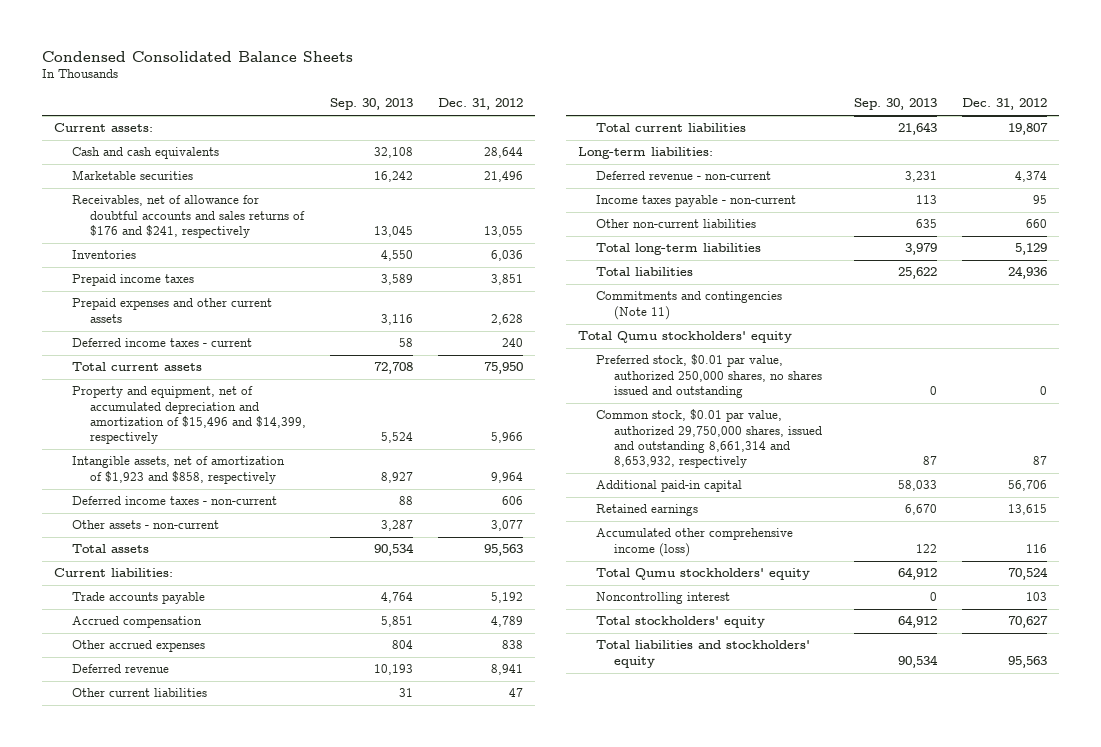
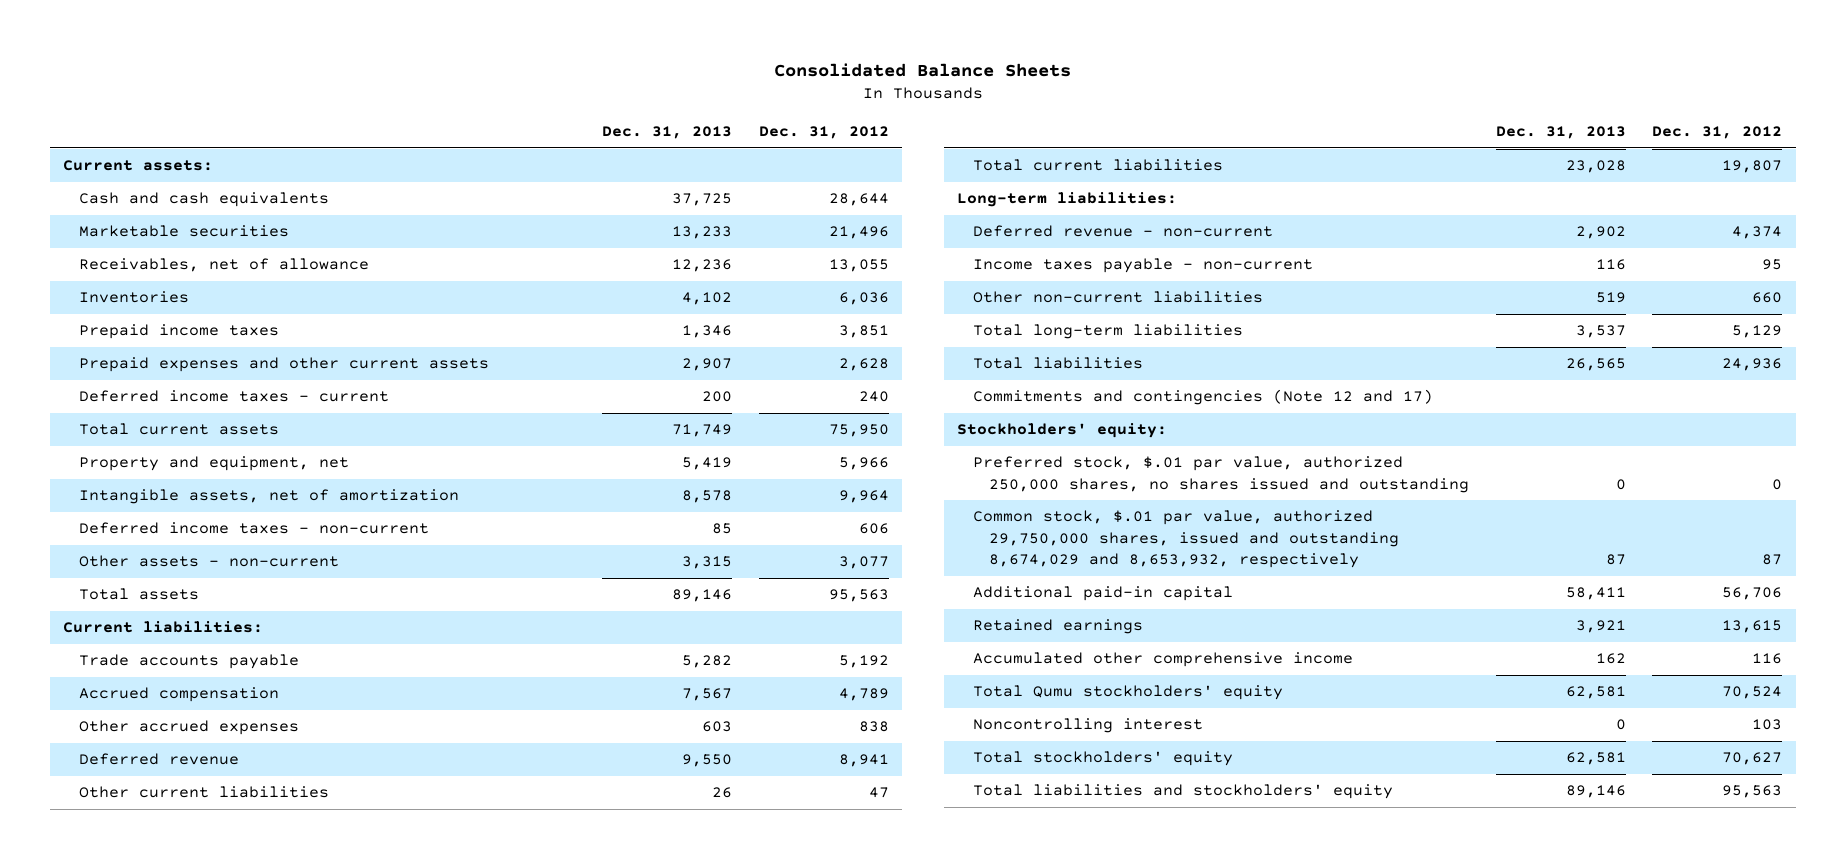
- Condensed Consolidated Balance Sheets
+ Consolidated Balance Sheets
- | Sep. 30, 2013 | Dec. 31, 2012
+ | Dec. 31, 2013 | Dec. 31, 2012
- Receivables, net of allowance for doubtful accounts and sales returns of $176 and $241, respectively | 13,045 | 13,055
+ Receivables, net of allowance | 12,236 | 13,055
- Property and equipment, net of accumulated depreciation and amortization of $15,496 and $14,399, respectively | 5,524 | 5,966
- Intangible assets, net of amortization of $1,923 and $858, respectively | 8,927 | 9,964
+ Property and equipment, net | 5,419 | 5,966
+ Intangible assets, net of amortization | 8,578 | 9,964
- Commitments and contingencies (Note 11)
- Total Qumu stockholders' equity
- Preferred stock, $0.01 par value, authorized 250,000 shares, no shares issued and outstanding | 0 | 0
- Common stock, $0.01 par value, authorized 29,750,000 shares, issued and outstanding 8,661,314 and 8,653,932, respectively | 87 | 87
+ Commitments and contingencies (Note 12 and 17)
+ Stockholders' equity:
+ Preferred stock, $.01 par value, authorized 250,000 shares, no shares issued and outstanding | 0 | 0
+ Common stock, $.01 par value, authorized 29,750,000 shares, issued and outstanding 8,674,029 and 8,653,932, respectively | 87 | 87
- Accumulated other comprehensive income (loss) | 122 | 116
+ Accumulated other comprehensive income | 162 | 116

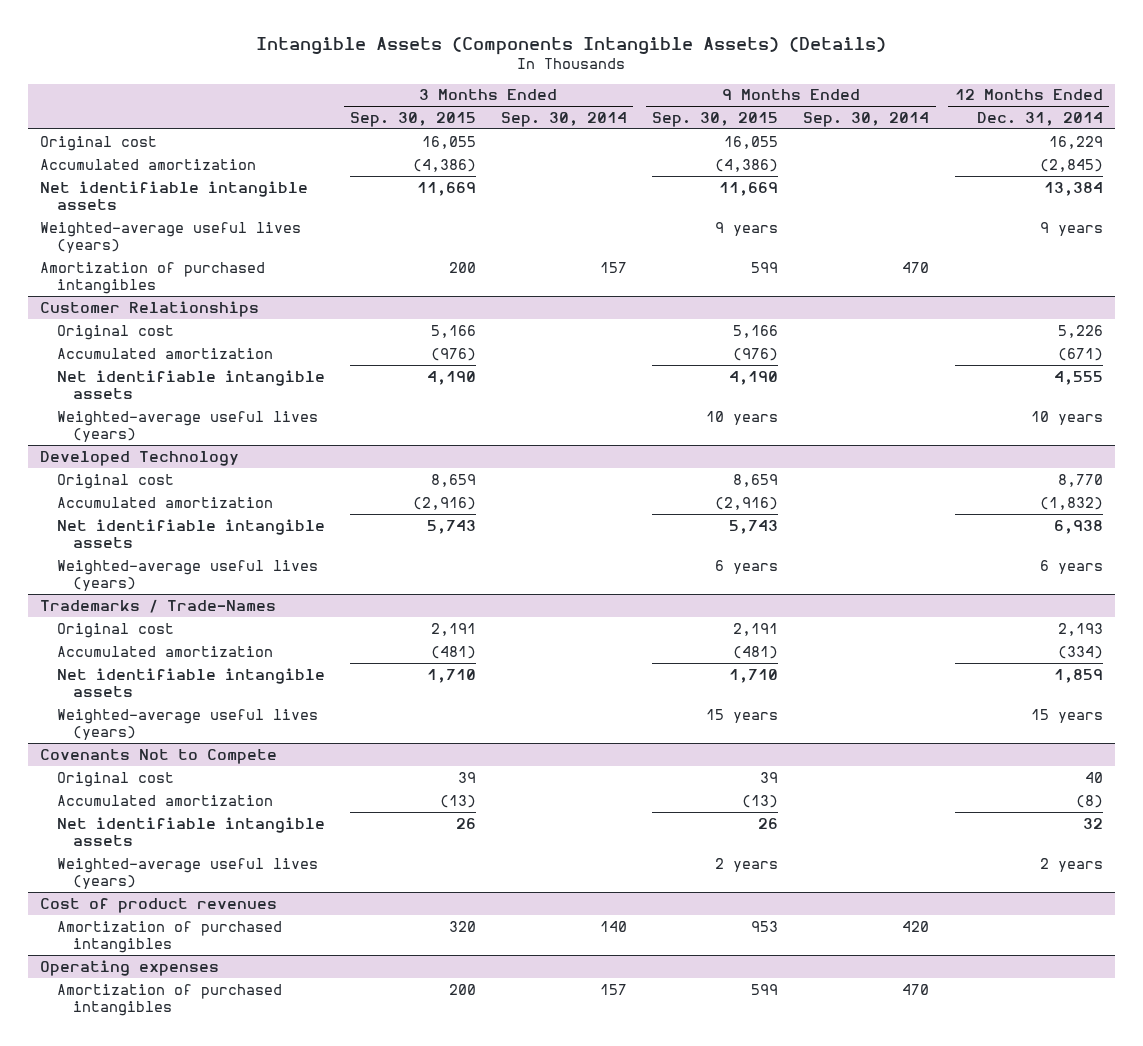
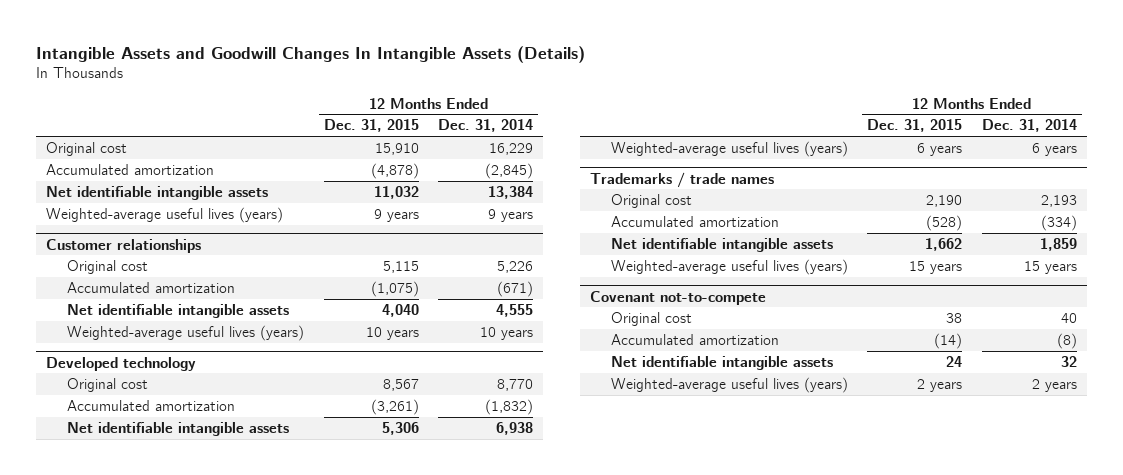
- Intangible Assets (Components Intangible Assets) (Details)
+ Intangible Assets and Goodwill Changes In Intangible Assets (Details)
- | 3 Months Ended Sep. 30, 2015 | 3 Months Ended Sep. 30, 2014 | 9 Months Ended Sep. 30, 2015 | 9 Months Ended Sep. 30, 2014 | 12 Months Ended Dec. 31, 2014
+ | 12 Months Ended Dec. 31, 2015 | 12 Months Ended Dec. 31, 2014
- Amortization of purchased intangibles | 200 | 157 | 599 | 470 |
- Customer Relationships
+ Customer relationships
- Developed Technology
+ Developed technology
- Trademarks / Trade-Names
+ Trademarks / trade names
- Covenants Not to Compete
+ Covenant not-to-compete
- Cost of product revenues
- Amortization of purchased intangibles | 320 | 140 | 953 | 420 |
- Operating expenses
- Amortization of purchased intangibles | 200 | 157 | 599 | 470 |

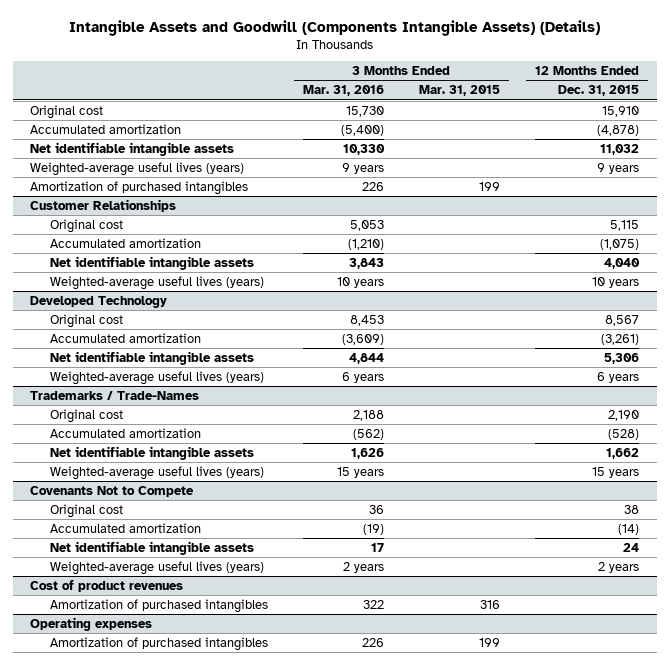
- Intangible Assets and Goodwill Changes In Intangible Assets (Details)
+ Intangible Assets and Goodwill (Components Intangible Assets) (Details)
- | 12 Months Ended Dec. 31, 2015 | 12 Months Ended Dec. 31, 2014
+ | 3 Months Ended Mar. 31, 2016 | 3 Months Ended Mar. 31, 2015 | 12 Months Ended Dec. 31, 2015
- Customer relationships
+ Amortization of purchased intangibles | 226 | 199 |
+ Customer Relationships
- Developed technology
+ Developed Technology
- Trademarks / trade names
+ Trademarks / Trade-Names
- Covenant not-to-compete
+ Covenants Not to Compete
+ Cost of product revenues
+ Amortization of purchased intangibles | 322 | 316 |
+ Operating expenses
+ Amortization of purchased intangibles | 226 | 199 |

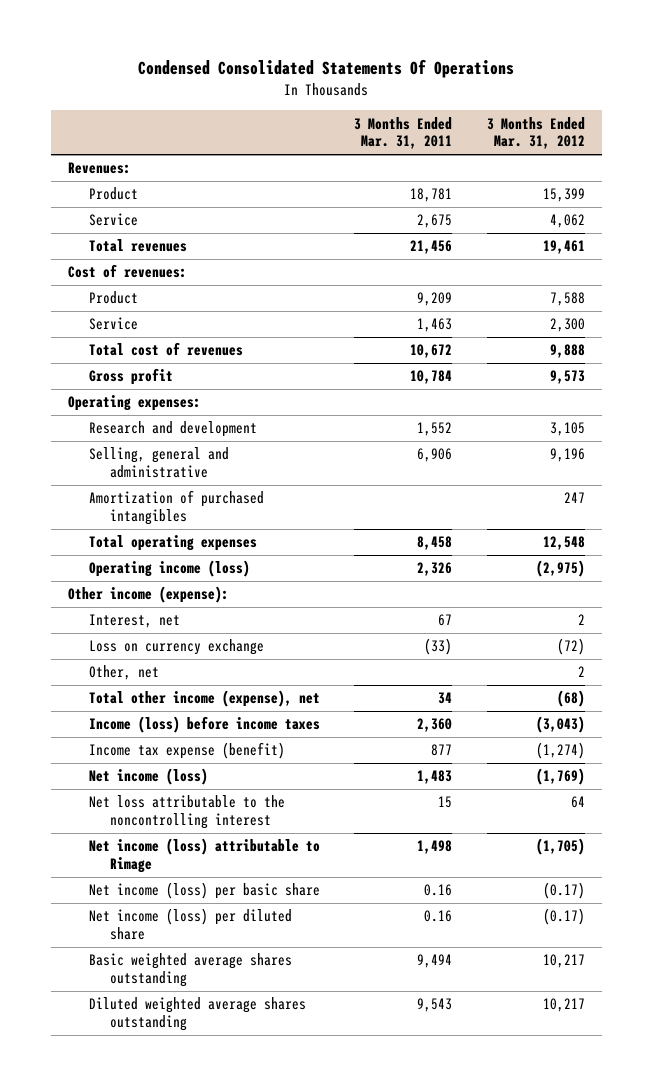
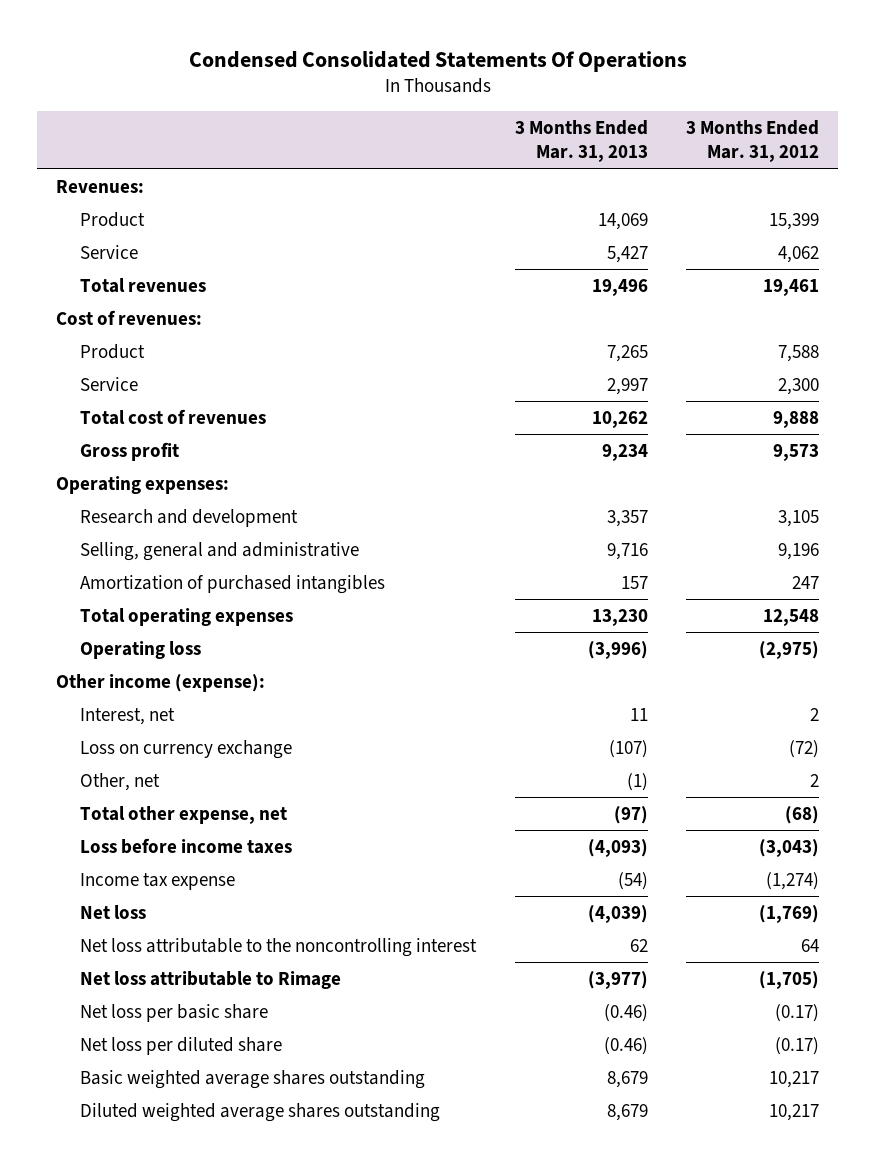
- | 3 Months Ended Mar. 31, 2011 | 3 Months Ended Mar. 31, 2012
+ | 3 Months Ended Mar. 31, 2013 | 3 Months Ended Mar. 31, 2012
- Operating income (loss) | 2,326 | (2,975)
+ Operating loss | (3,996) | (2,975)
- Total other income (expense), net | 34 | (68)
- Income (loss) before income taxes | 2,360 | (3,043)
- Income tax expense (benefit) | 877 | (1,274)
- Net income (loss) | 1,483 | (1,769)
+ Total other expense, net | (97) | (68)
+ Loss before income taxes | (4,093) | (3,043)
+ Income tax expense | (54) | (1,274)
+ Net loss | (4,039) | (1,769)
- Net income (loss) attributable to Rimage | 1,498 | (1,705)
- Net income (loss) per basic share | 0.16 | (0.17)
- Net income (loss) per diluted share | 0.16 | (0.17)
+ Net loss attributable to Rimage | (3,977) | (1,705)
+ Net loss per basic share | (0.46) | (0.17)
+ Net loss per diluted share | (0.46) | (0.17)

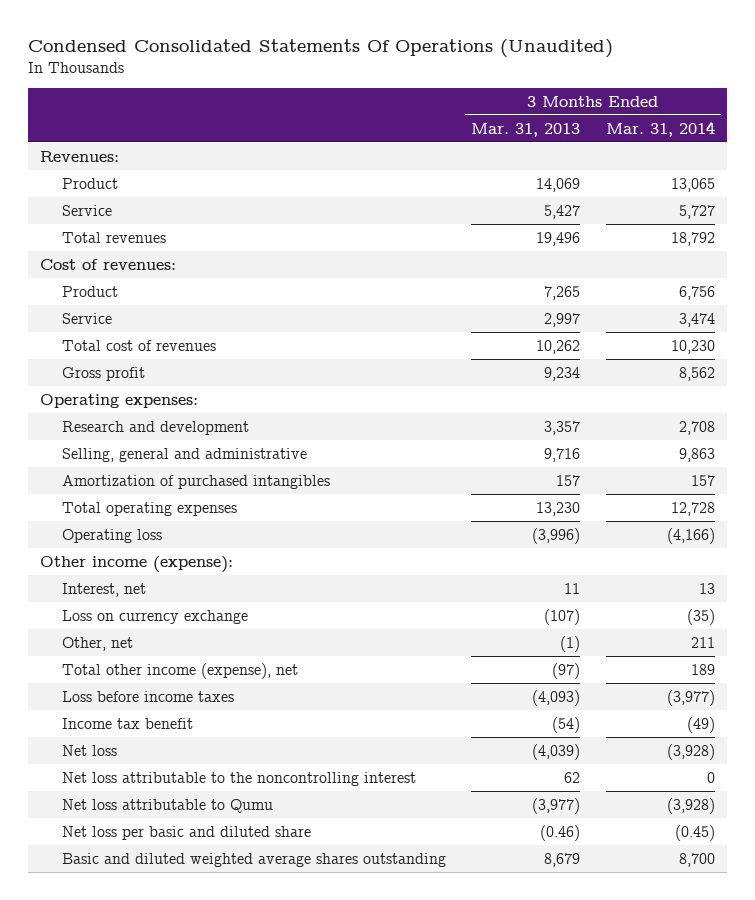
- Condensed Consolidated Statements Of Operations
+ Condensed Consolidated Statements Of Operations (Unaudited)
- | 3 Months Ended Mar. 31, 2013 | 3 Months Ended Mar. 31, 2012
+ | 3 Months Ended Mar. 31, 2013 | 3 Months Ended Mar. 31, 2014
- Total other expense, net | (97) | (68)
+ Total other income (expense), net | (97) | 189
- Income tax expense | (54) | (1,274)
+ Income tax benefit | (54) | (49)
- Net loss attributable to Rimage | (3,977) | (1,705)
- Net loss per basic share | (0.46) | (0.17)
- Net loss per diluted share | (0.46) | (0.17)
- Basic weighted average shares outstanding | 8,679 | 10,217
- Diluted weighted average shares outstanding | 8,679 | 10,217
+ Net loss attributable to Qumu | (3,977) | (3,928)
+ Net loss per basic and diluted share | (0.46) | (0.45)
+ Basic and diluted weighted average shares outstanding | 8,679 | 8,700

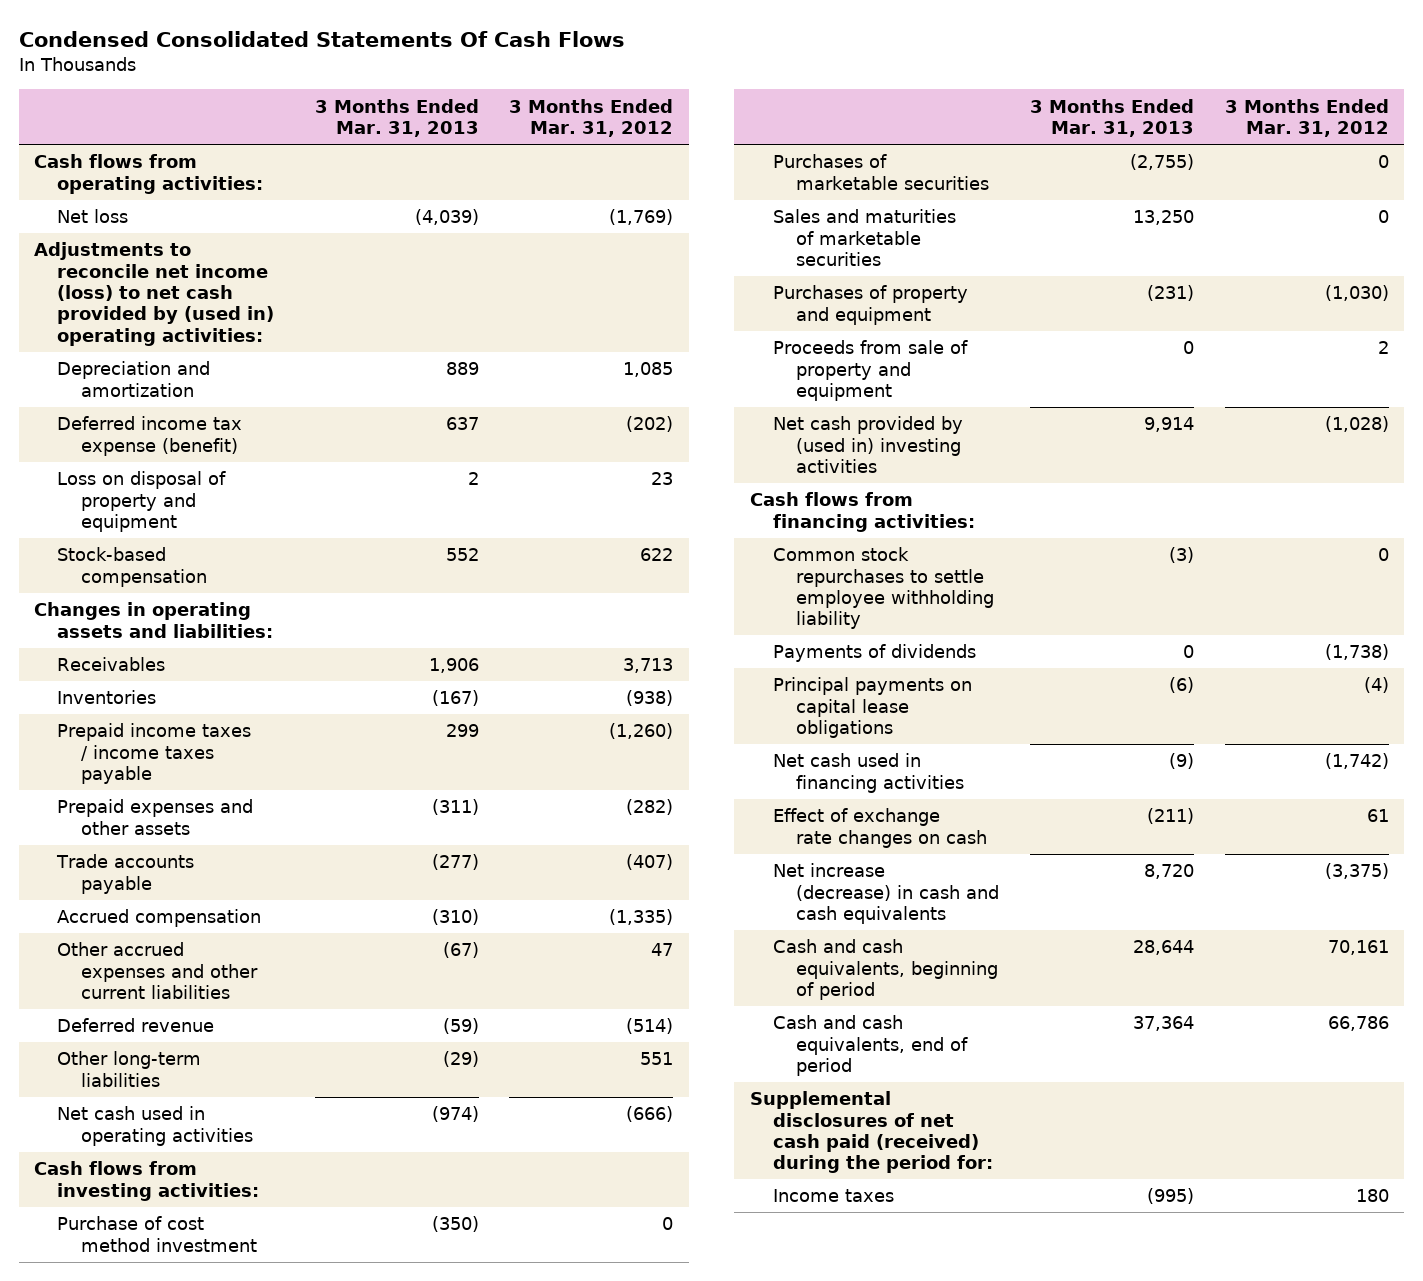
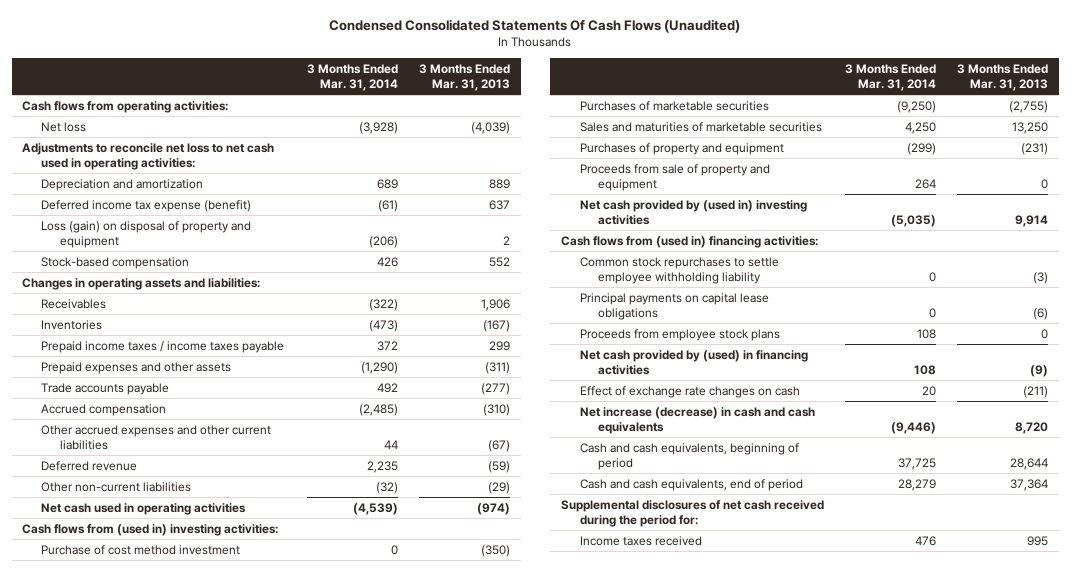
- Condensed Consolidated Statements Of Cash Flows
+ Condensed Consolidated Statements Of Cash Flows (Unaudited)
- | 3 Months Ended Mar. 31, 2013 | 3 Months Ended Mar. 31, 2012
+ | 3 Months Ended Mar. 31, 2014 | 3 Months Ended Mar. 31, 2013
- Adjustments to reconcile net income (loss) to net cash provided by (used in) operating activities:
+ Adjustments to reconcile net loss to net cash used in operating activities:
- Loss on disposal of property and equipment | 2 | 23
+ Loss (gain) on disposal of property and equipment | (206) | 2
- Other long-term liabilities | (29) | 551
+ Other non-current liabilities | (32) | (29)
- Cash flows from investing activities:
+ Cash flows from (used in) investing activities:
- Cash flows from financing activities:
+ Cash flows from (used in) financing activities:
- Payments of dividends | 0 | (1,738)
- Net cash used in financing activities | (9) | (1,742)
+ Proceeds from employee stock plans | 108 | 0
+ Net cash provided by (used) in financing activities | 108 | (9)
- Supplemental disclosures of net cash paid (received) during the period for:
- Income taxes | (995) | 180
+ Supplemental disclosures of net cash received during the period for:
+ Income taxes received | 476 | 995

